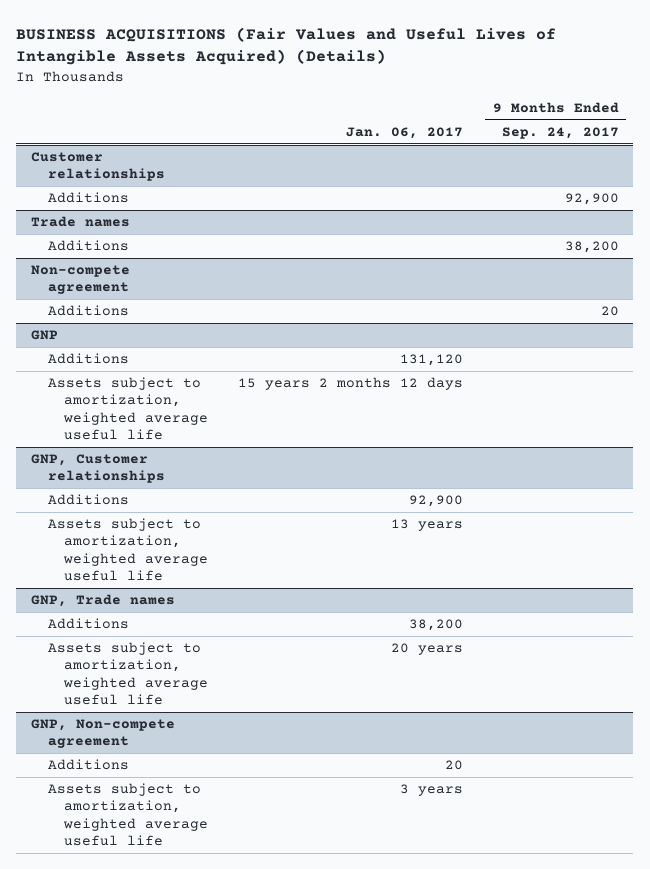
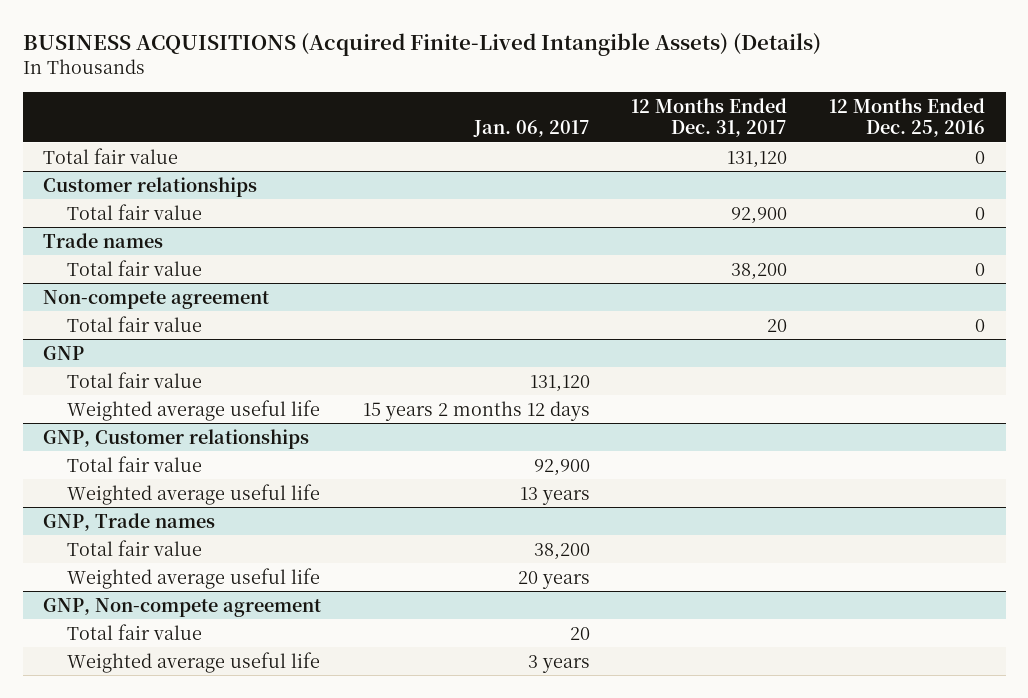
- BUSINESS ACQUISITIONS (Fair Values and Useful Lives of Intangible Assets Acquired) (Details)
+ BUSINESS ACQUISITIONS (Acquired Finite-Lived Intangible Assets) (Details)
- | Jan. 06, 2017 | 9 Months Ended Sep. 24, 2017
+ | Jan. 06, 2017 | 12 Months Ended Dec. 31, 2017 | 12 Months Ended Dec. 25, 2016
+ Total fair value | | 131,120 | 0
@ Customer relationships
- Additions | | 92,900
+ Total fair value | | 92,900 | 0
@ Trade names
- Additions | | 38,200
+ Total fair value | | 38,200 | 0
@ Non-compete agreement
- Additions | | 20
+ Total fair value | | 20 | 0
@ GNP
- Additions | 131,120 |
- Assets subject to amortization, weighted average useful life | 15 years 2 months 12 days |
+ Total fair value | 131,120 | |
+ Weighted average useful life | 15 years 2 months 12 days | |
@ GNP, Customer relationships
- Additions | 92,900 |
- Assets subject to amortization, weighted average useful life | 13 years |
+ Total fair value | 92,900 | |
+ Weighted average useful life | 13 years | |
@ GNP, Trade names
- Additions | 38,200 |
- Assets subject to amortization, weighted average useful life | 20 years |
+ Total fair value | 38,200 | |
+ Weighted average useful life | 20 years | |
@ GNP, Non-compete agreement
- Additions | 20 |
- Assets subject to amortization, weighted average useful life | 3 years |
+ Total fair value | 20 | |
+ Weighted average useful life | 3 years | |

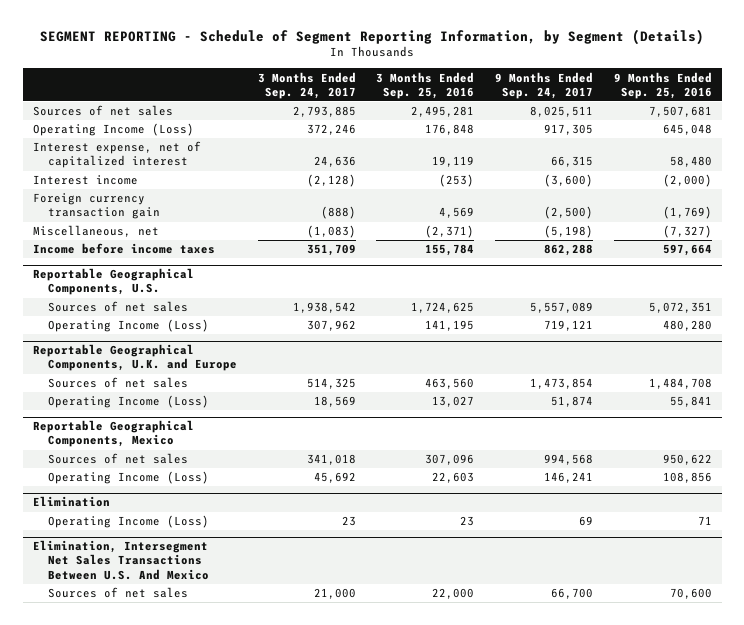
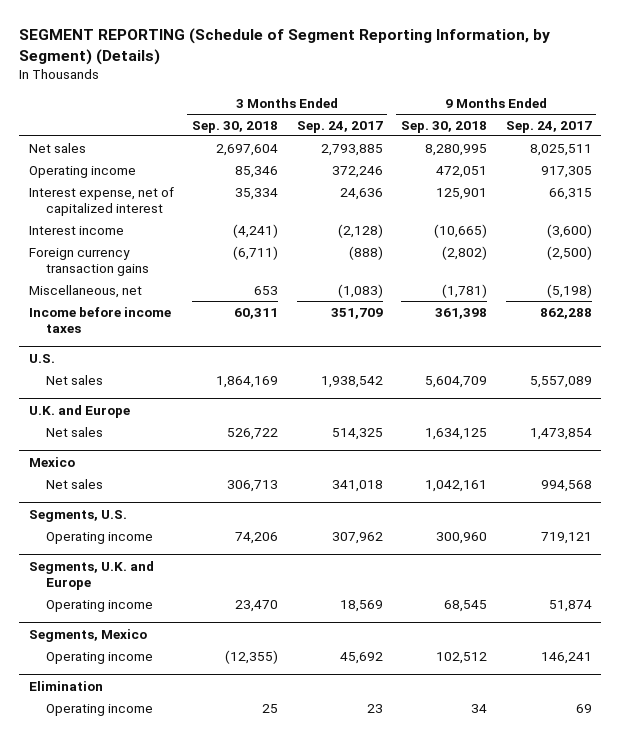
- SEGMENT REPORTING - Schedule of Segment Reporting Information, by Segment (Details)
+ SEGMENT REPORTING (Schedule of Segment Reporting Information, by Segment) (Details)
- | 3 Months Ended Sep. 24, 2017 | 3 Months Ended Sep. 25, 2016 | 9 Months Ended Sep. 24, 2017 | 9 Months Ended Sep. 25, 2016
+ | 3 Months Ended Sep. 30, 2018 | 3 Months Ended Sep. 24, 2017 | 9 Months Ended Sep. 30, 2018 | 9 Months Ended Sep. 24, 2017
- Sources of net sales | 2,793,885 | 2,495,281 | 8,025,511 | 7,507,681
- Operating Income (Loss) | 372,246 | 176,848 | 917,305 | 645,048
+ Net sales | 2,697,604 | 2,793,885 | 8,280,995 | 8,025,511
+ Operating income | 85,346 | 372,246 | 472,051 | 917,305
- Foreign currency transaction gain | (888) | 4,569 | (2,500) | (1,769)
+ Foreign currency transaction gains | (6,711) | (888) | (2,802) | (2,500)
- Reportable Geographical Components, U.S.
- Sources of net sales | 1,938,542 | 1,724,625 | 5,557,089 | 5,072,351
- Operating Income (Loss) | 307,962 | 141,195 | 719,121 | 480,280
- Reportable Geographical Components, U.K. and Europe
- Sources of net sales | 514,325 | 463,560 | 1,473,854 | 1,484,708
- Operating Income (Loss) | 18,569 | 13,027 | 51,874 | 55,841
- Reportable Geographical Components, Mexico
- Sources of net sales | 341,018 | 307,096 | 994,568 | 950,622
- Operating Income (Loss) | 45,692 | 22,603 | 146,241 | 108,856
+ U.S.
+ Net sales | 1,864,169 | 1,938,542 | 5,604,709 | 5,557,089
+ U.K. and Europe
+ Net sales | 526,722 | 514,325 | 1,634,125 | 1,473,854
+ Mexico
+ Net sales | 306,713 | 341,018 | 1,042,161 | 994,568
+ Segments, U.S.
+ Operating income | 74,206 | 307,962 | 300,960 | 719,121
+ Segments, U.K. and Europe
+ Operating income | 23,470 | 18,569 | 68,545 | 51,874
+ Segments, Mexico
+ Operating income | (12,355) | 45,692 | 102,512 | 146,241
@ Elimination
- Operating Income (Loss) | 23 | 23 | 69 | 71
- Elimination, Intersegment Net Sales Transactions Between U.S. And Mexico
- Sources of net sales | 21,000 | 22,000 | 66,700 | 70,600
@ Elimination
+ Operating income | 25 | 23 | 34 | 69

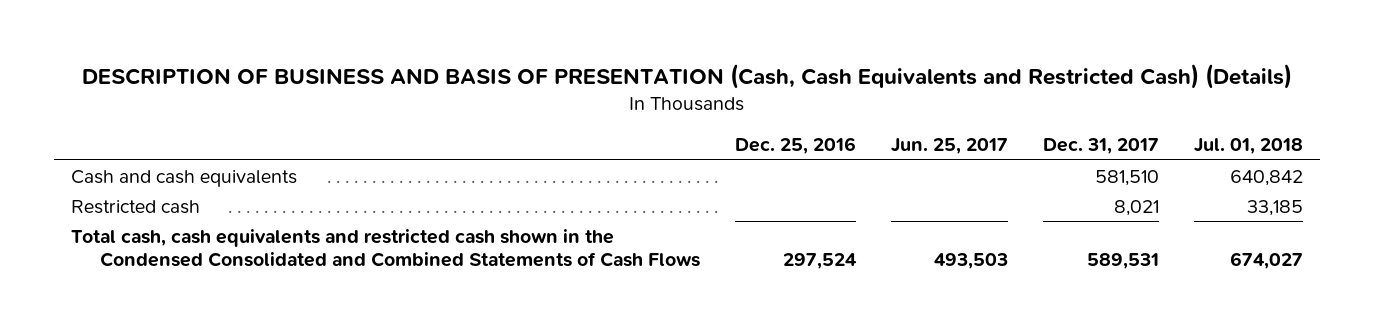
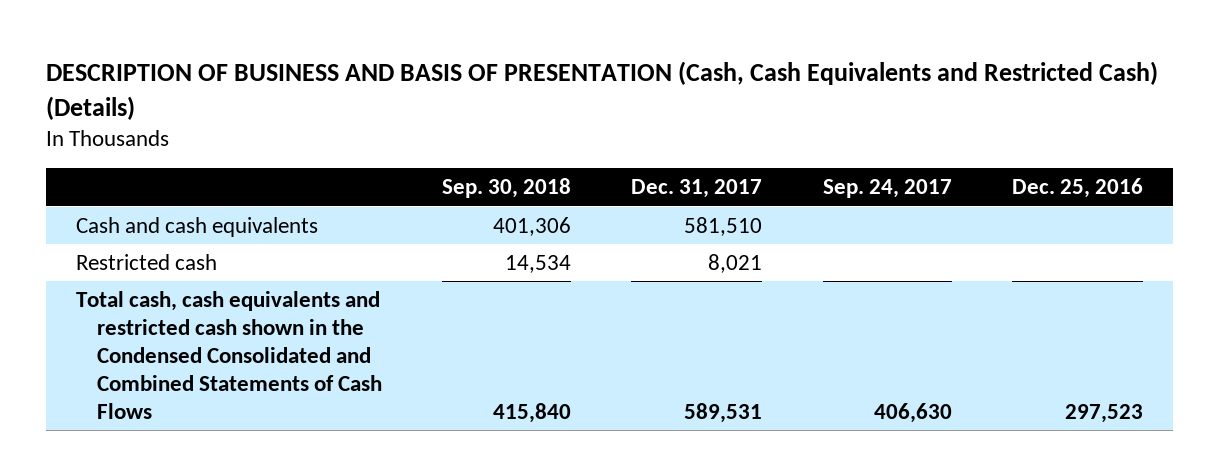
- | Dec. 25, 2016 | Jun. 25, 2017 | Dec. 31, 2017 | Jul. 01, 2018
+ | Sep. 30, 2018 | Dec. 31, 2017 | Sep. 24, 2017 | Dec. 25, 2016
- Total cash, cash equivalents and restricted cash shown in the Condensed Consolidated and Combined Statements of Cash Flows | 297,524 | 493,503 | 589,531 | 674,027
+ Total cash, cash equivalents and restricted cash shown in the Condensed Consolidated and Combined Statements of Cash Flows | 415,840 | 589,531 | 406,630 | 297,523

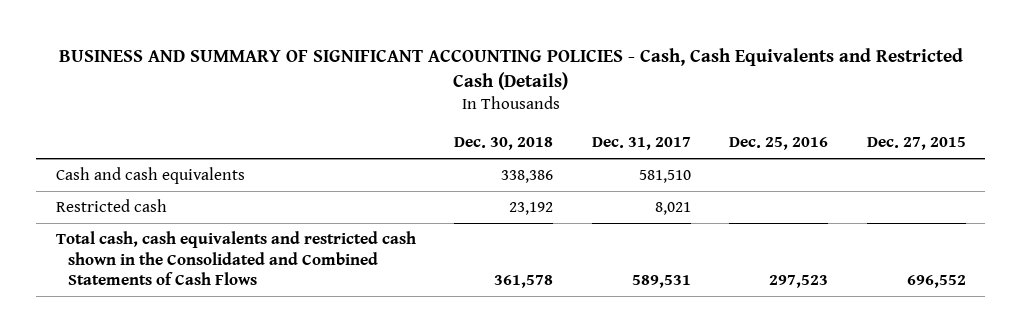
- DESCRIPTION OF BUSINESS AND BASIS OF PRESENTATION (Cash, Cash Equivalents and Restricted Cash) (Details)
+ BUSINESS AND SUMMARY OF SIGNIFICANT ACCOUNTING POLICIES - Cash, Cash Equivalents and Restricted Cash (Details)
- | Sep. 30, 2018 | Dec. 31, 2017 | Sep. 24, 2017 | Dec. 25, 2016
+ | Dec. 30, 2018 | Dec. 31, 2017 | Dec. 25, 2016 | Dec. 27, 2015
- Total cash, cash equivalents and restricted cash shown in the Condensed Consolidated and Combined Statements of Cash Flows | 415,840 | 589,531 | 406,630 | 297,523
+ Total cash, cash equivalents and restricted cash shown in the Consolidated and Combined Statements of Cash Flows | 361,578 | 589,531 | 297,523 | 696,552

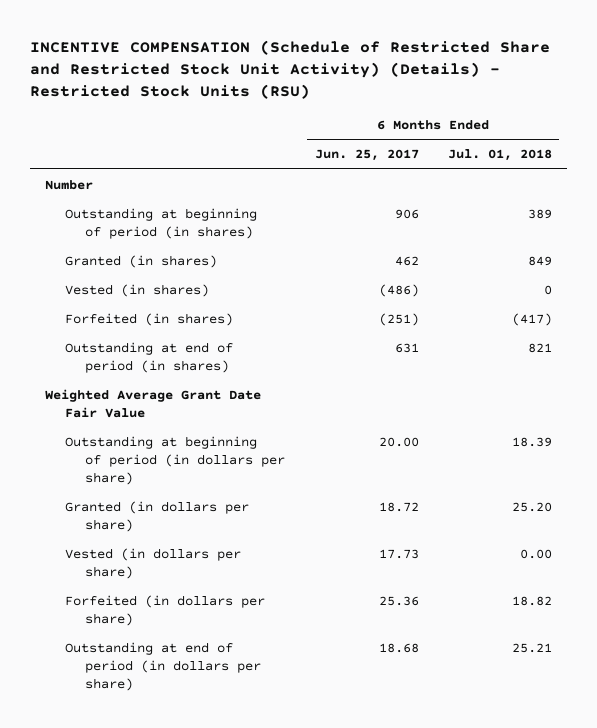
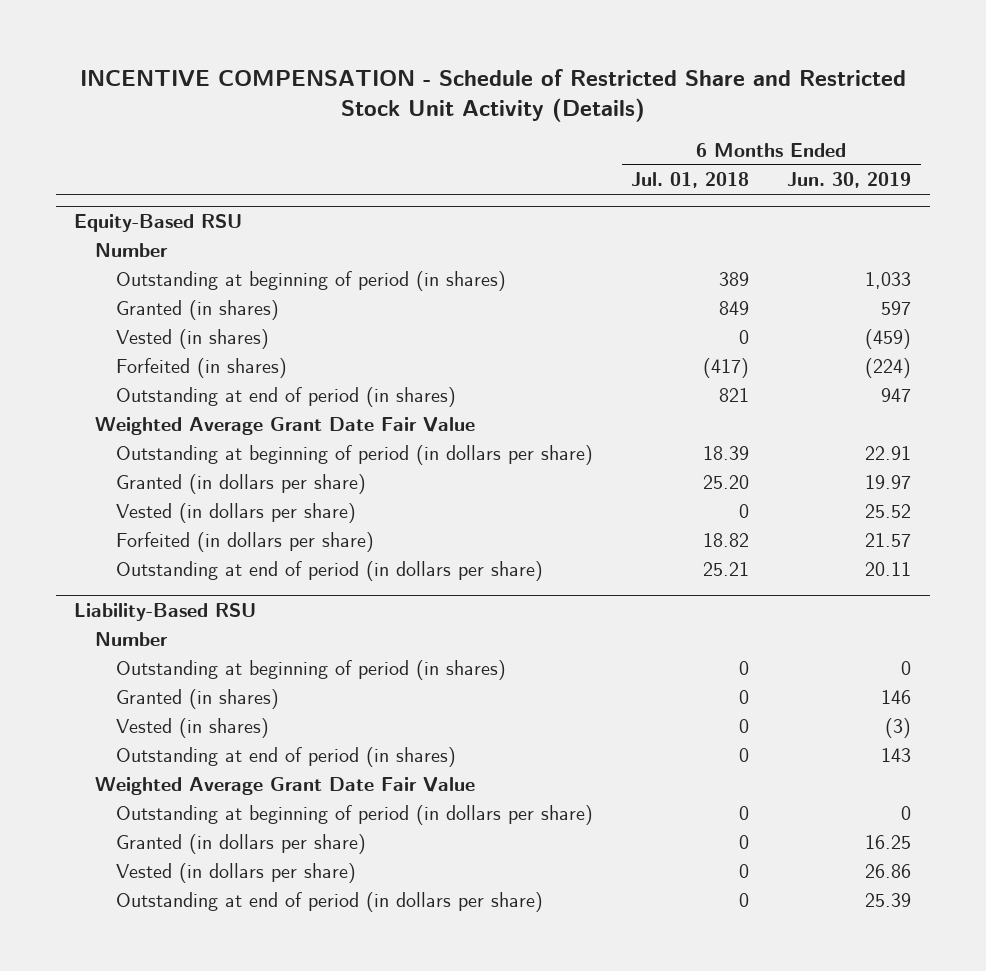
- INCENTIVE COMPENSATION (Schedule of Restricted Share and Restricted Stock Unit Activity) (Details) - Restricted Stock Units (RSU)
+ INCENTIVE COMPENSATION - Schedule of Restricted Share and Restricted Stock Unit Activity (Details)
- | 6 Months Ended Jun. 25, 2017 | 6 Months Ended Jul. 01, 2018
+ | 6 Months Ended Jul. 01, 2018 | 6 Months Ended Jun. 30, 2019
+ Equity-Based RSU
- Vested (in dollars per share) | 17.73 | 0.00
+ Vested (in dollars per share) | 0 | 25.52
+ Liability-Based RSU
+ Number
+ Outstanding at beginning of period (in shares) | 0 | 0
+ Granted (in shares) | 0 | 146
+ Vested (in shares) | 0 | (3)
+ Outstanding at end of period (in shares) | 0 | 143
+ Weighted Average Grant Date Fair Value
+ Outstanding at beginning of period (in dollars per share) | 0 | 0
+ Granted (in dollars per share) | 0 | 16.25
+ Vested (in dollars per share) | 0 | 26.86
+ Outstanding at end of period (in dollars per share) | 0 | 25.39

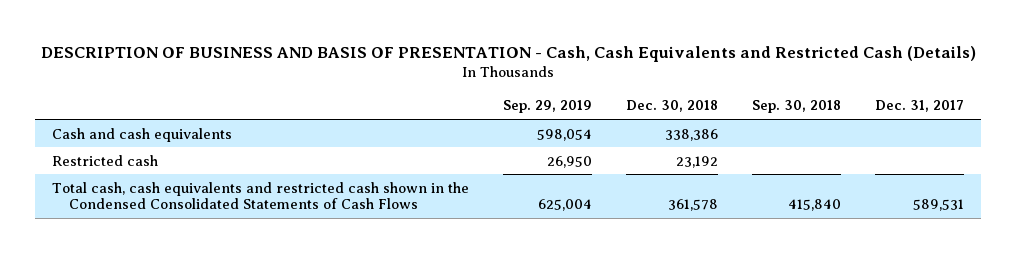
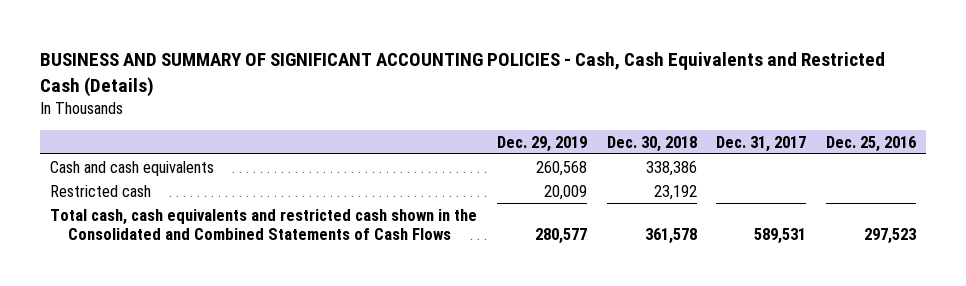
- DESCRIPTION OF BUSINESS AND BASIS OF PRESENTATION - Cash, Cash Equivalents and Restricted Cash (Details)
+ BUSINESS AND SUMMARY OF SIGNIFICANT ACCOUNTING POLICIES - Cash, Cash Equivalents and Restricted Cash (Details)
- | Sep. 29, 2019 | Dec. 30, 2018 | Sep. 30, 2018 | Dec. 31, 2017
+ | Dec. 29, 2019 | Dec. 30, 2018 | Dec. 31, 2017 | Dec. 25, 2016
- Total cash, cash equivalents and restricted cash shown in the Condensed Consolidated Statements of Cash Flows | 625,004 | 361,578 | 415,840 | 589,531
+ Total cash, cash equivalents and restricted cash shown in the Consolidated and Combined Statements of Cash Flows | 280,577 | 361,578 | 589,531 | 297,523

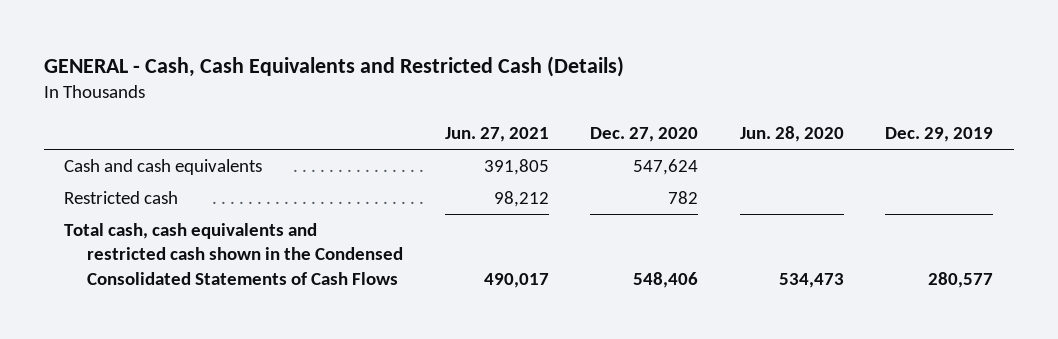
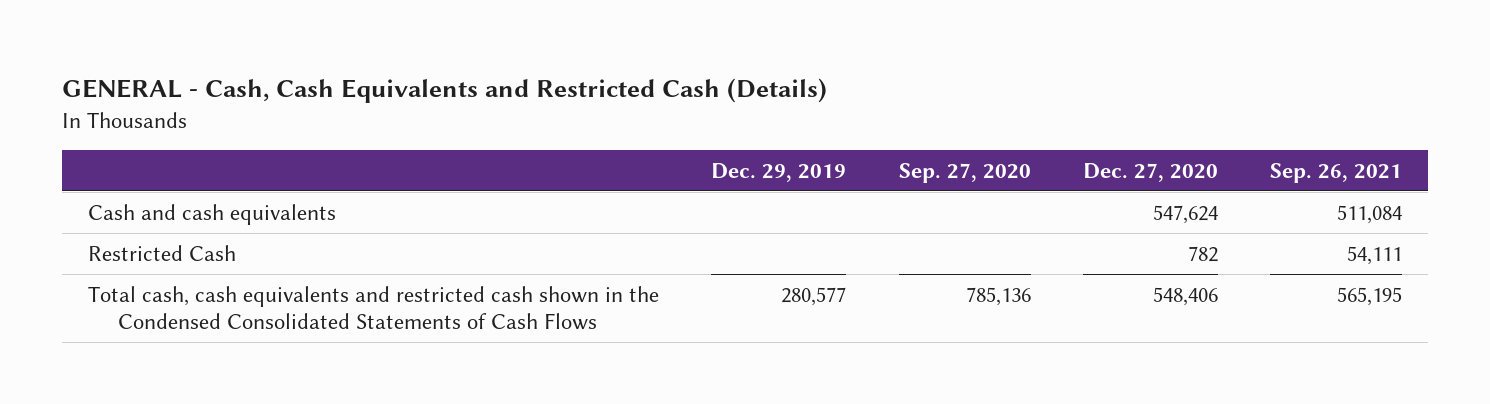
- | Jun. 27, 2021 | Dec. 27, 2020 | Jun. 28, 2020 | Dec. 29, 2019
+ | Dec. 29, 2019 | Sep. 27, 2020 | Dec. 27, 2020 | Sep. 26, 2021
- Restricted cash | 98,212 | 782 | |
+ Restricted Cash | | | 782 | 54,111

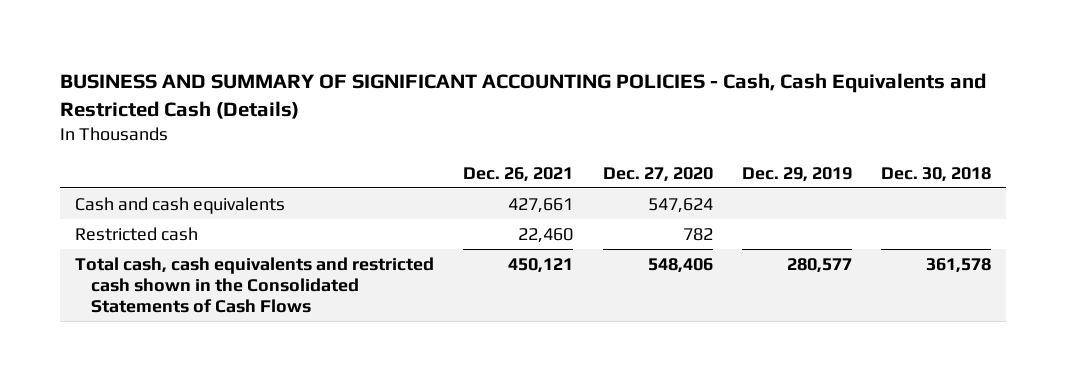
- GENERAL - Cash, Cash Equivalents and Restricted Cash (Details)
+ BUSINESS AND SUMMARY OF SIGNIFICANT ACCOUNTING POLICIES - Cash, Cash Equivalents and Restricted Cash (Details)
- | Dec. 29, 2019 | Sep. 27, 2020 | Dec. 27, 2020 | Sep. 26, 2021
+ | Dec. 26, 2021 | Dec. 27, 2020 | Dec. 29, 2019 | Dec. 30, 2018
- Restricted Cash | | | 782 | 54,111
- Total cash, cash equivalents and restricted cash shown in the Condensed Consolidated Statements of Cash Flows | 280,577 | 785,136 | 548,406 | 565,195
+ Restricted cash | 22,460 | 782 | |
+ Total cash, cash equivalents and restricted cash shown in the Consolidated Statements of Cash Flows | 450,121 | 548,406 | 280,577 | 361,578

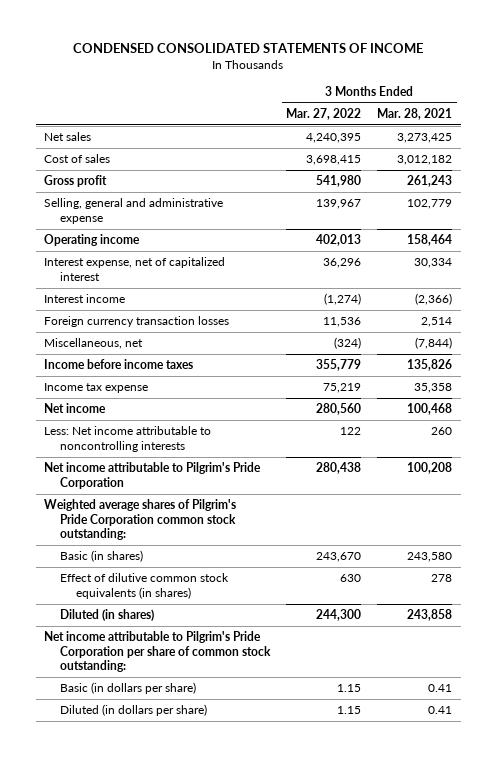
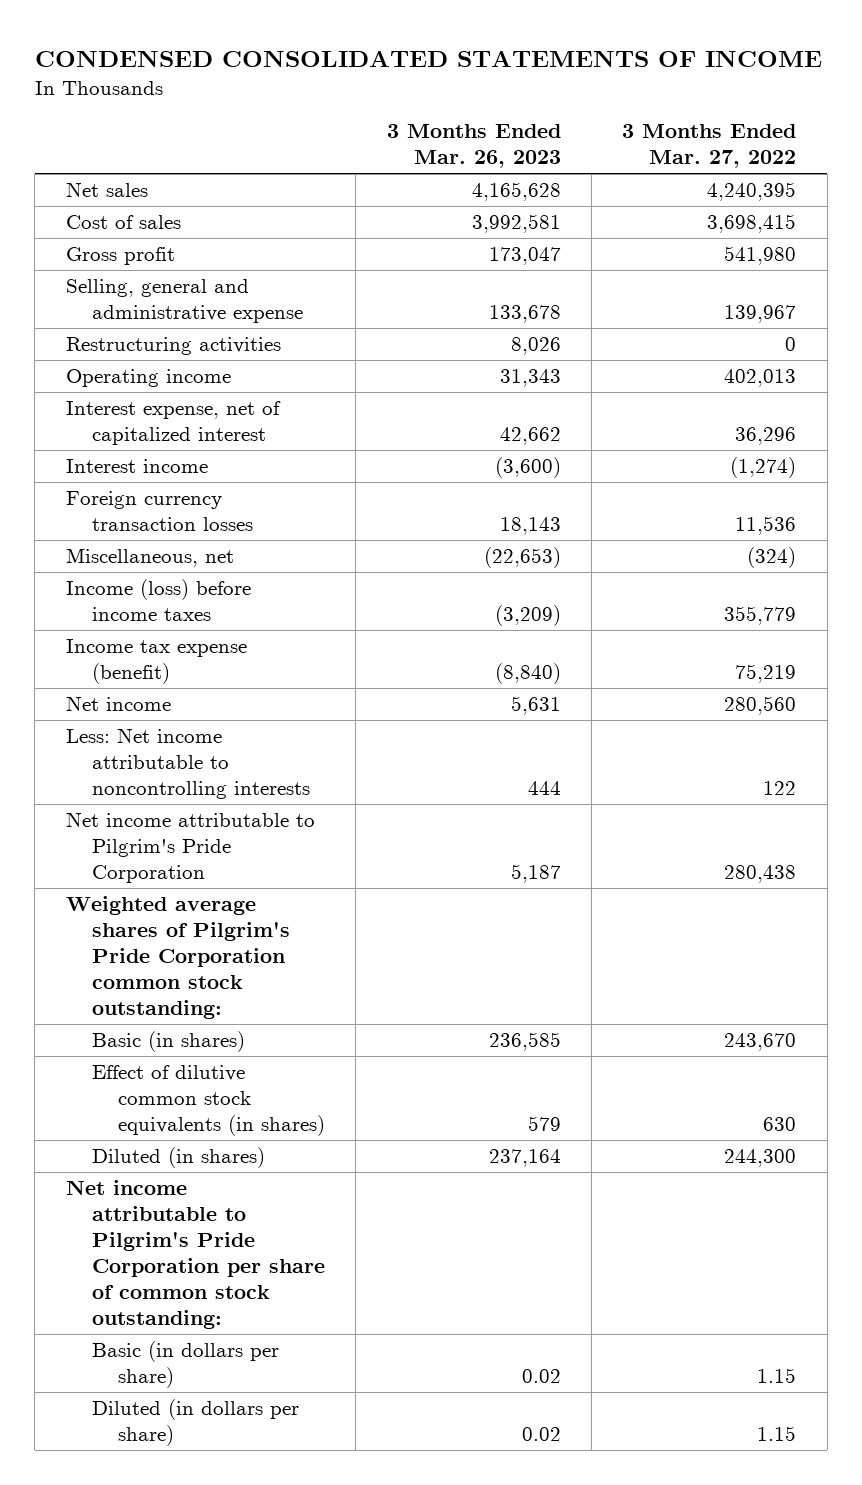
- | 3 Months Ended Mar. 27, 2022 | 3 Months Ended Mar. 28, 2021
+ | 3 Months Ended Mar. 26, 2023 | 3 Months Ended Mar. 27, 2022
+ Restructuring activities | 8,026 | 0
- Income before income taxes | 355,779 | 135,826
- Income tax expense | 75,219 | 35,358
+ Income (loss) before income taxes | (3,209) | 355,779
+ Income tax expense (benefit) | (8,840) | 75,219

